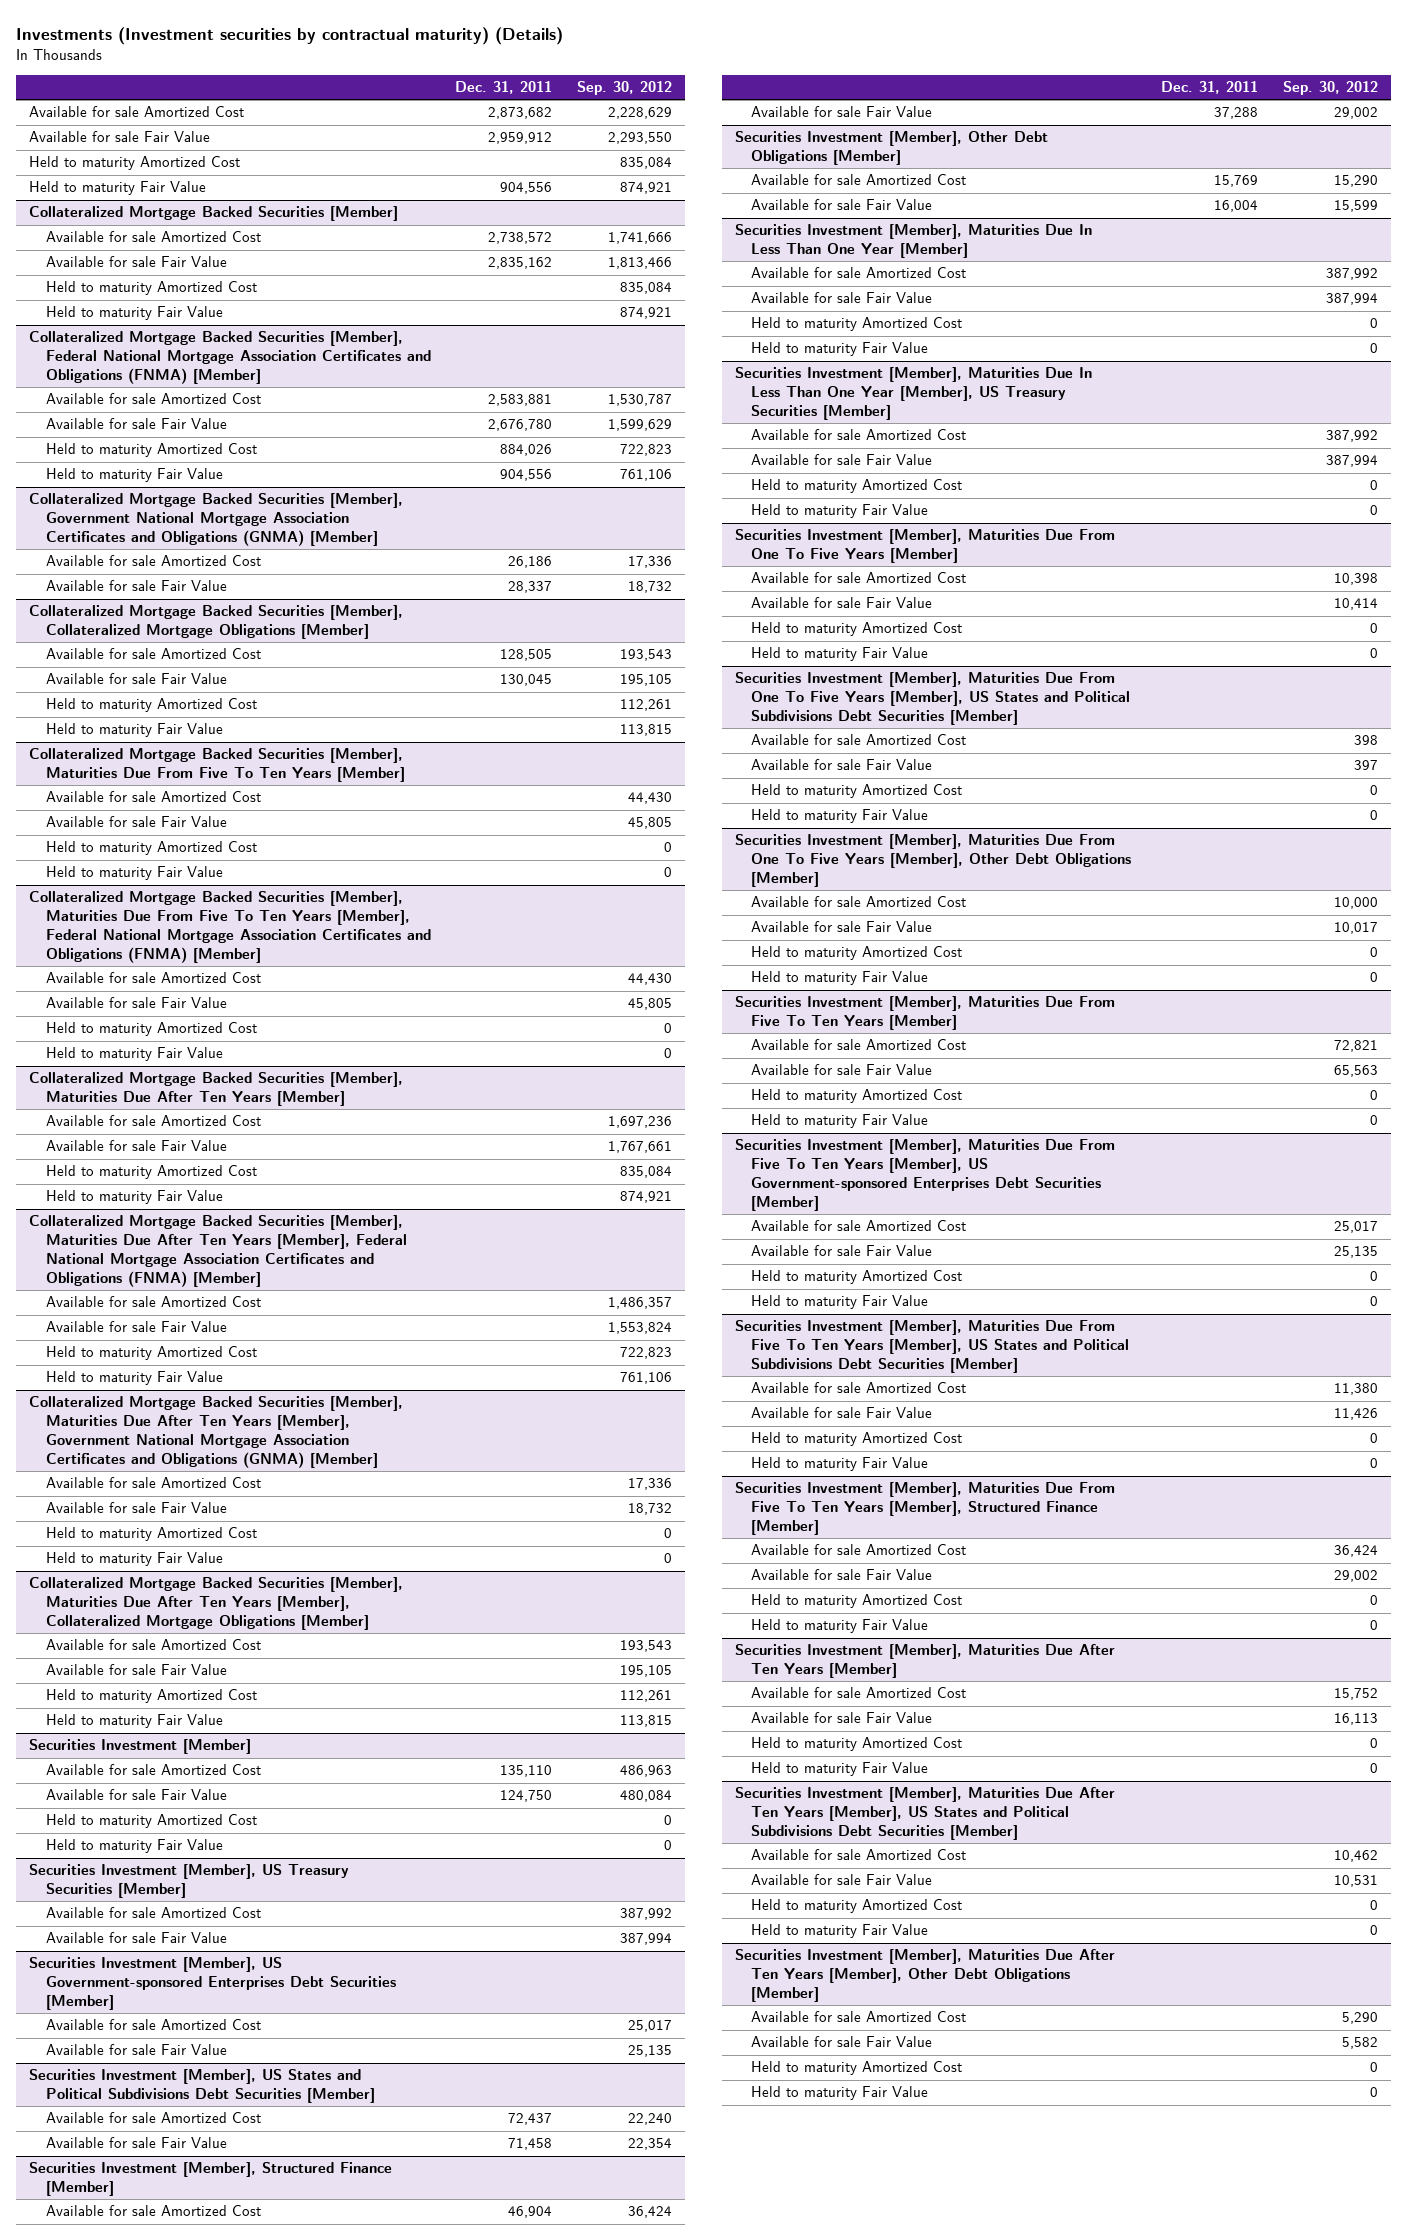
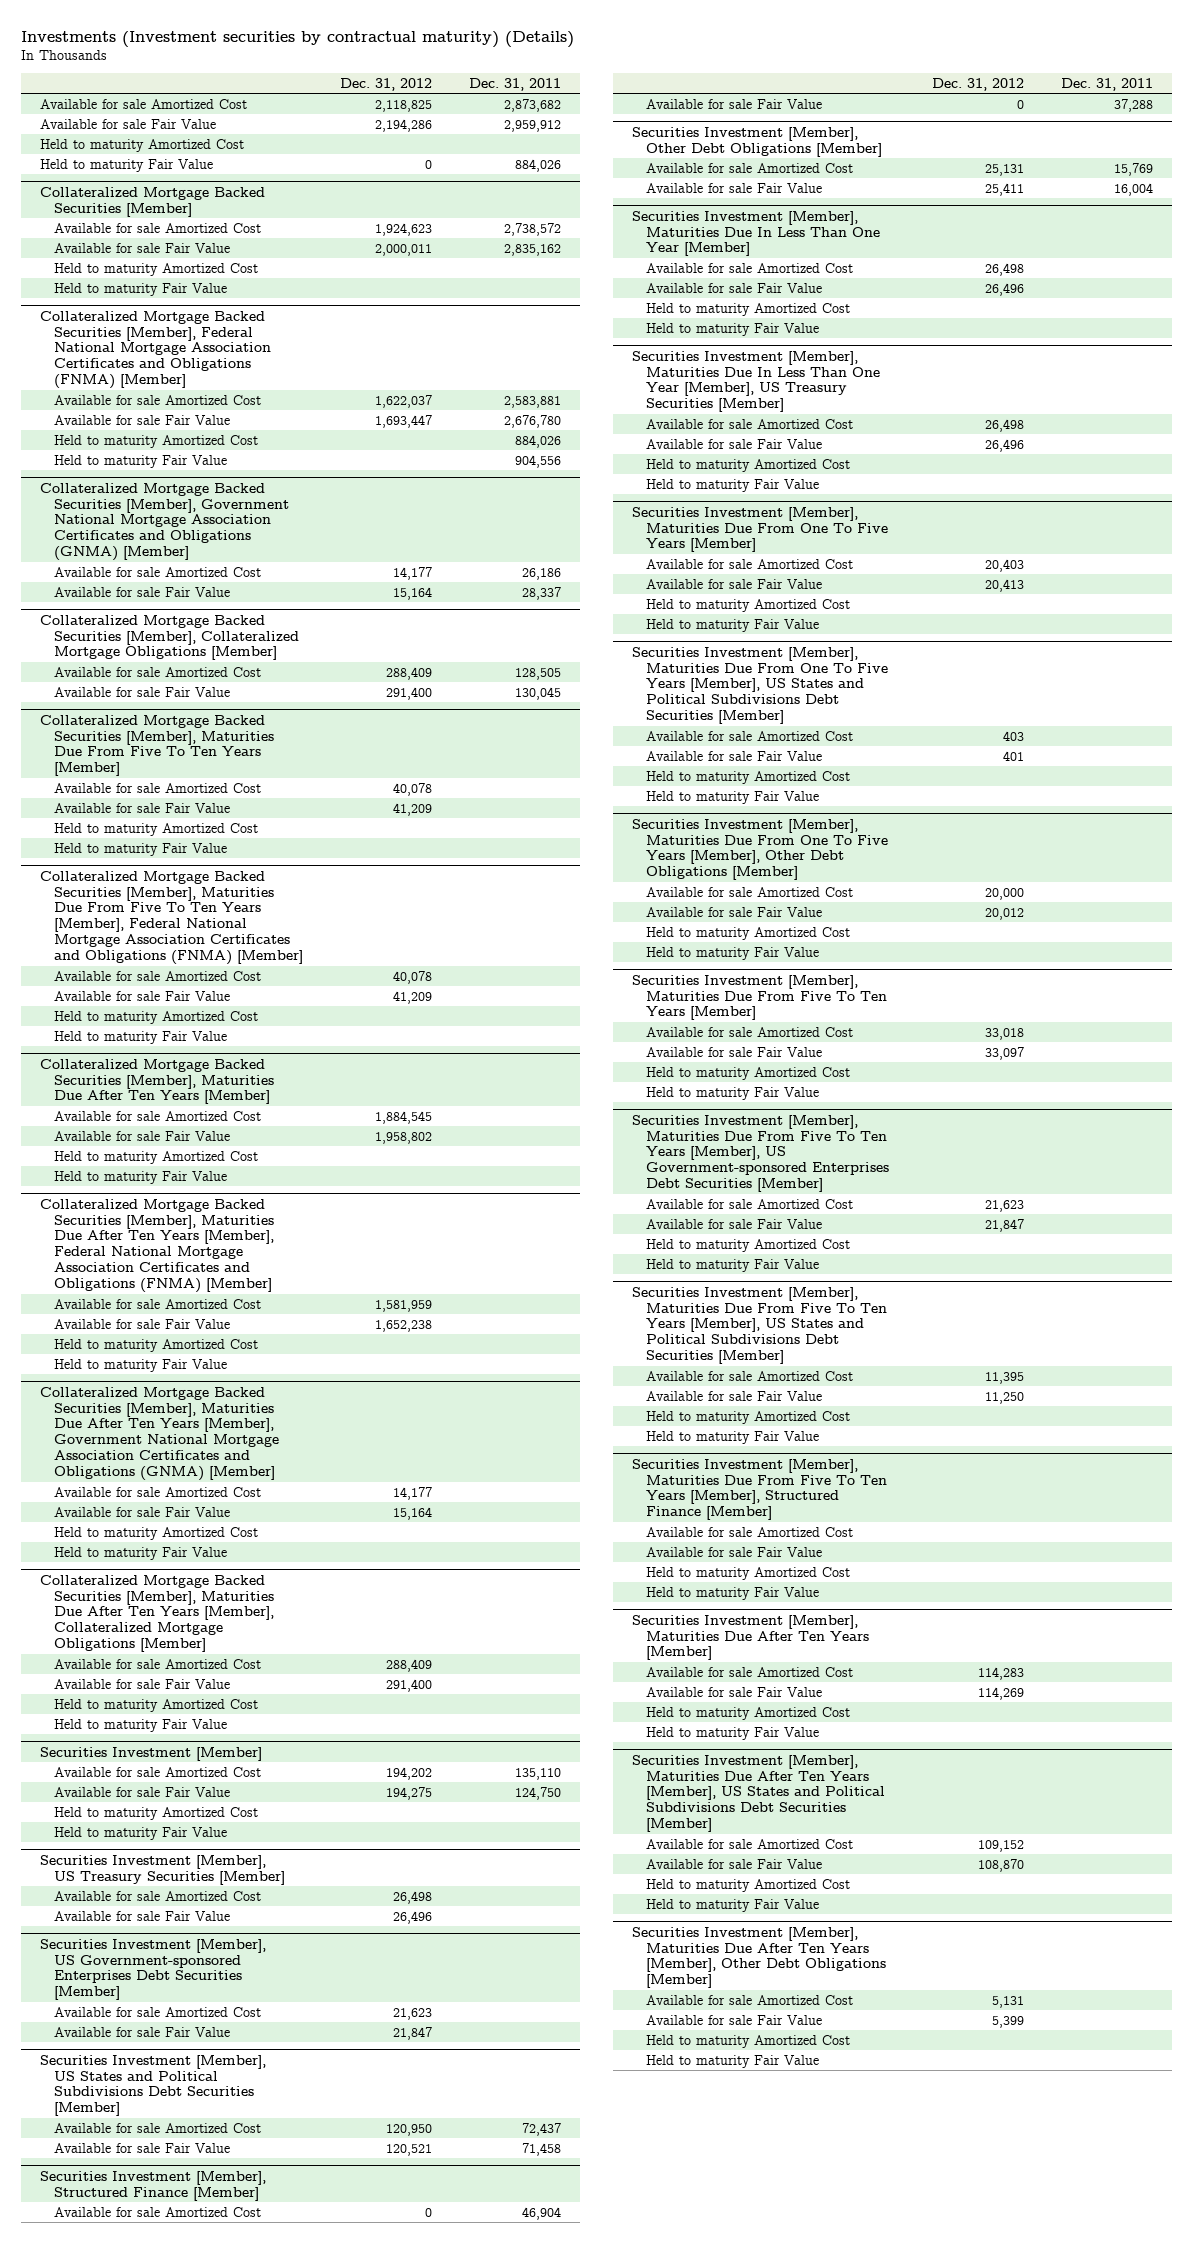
- | Dec. 31, 2011 | Sep. 30, 2012
+ | Dec. 31, 2012 | Dec. 31, 2011
- Held to maturity Fair Value | 904,556 | 874,921
+ Held to maturity Fair Value | 0 | 884,026
@ Collateralized Mortgage Backed Securities [Member], Collateralized Mortgage Obligations [Member]
- Held to maturity Amortized Cost | | 112,261
- Held to maturity Fair Value | | 113,815

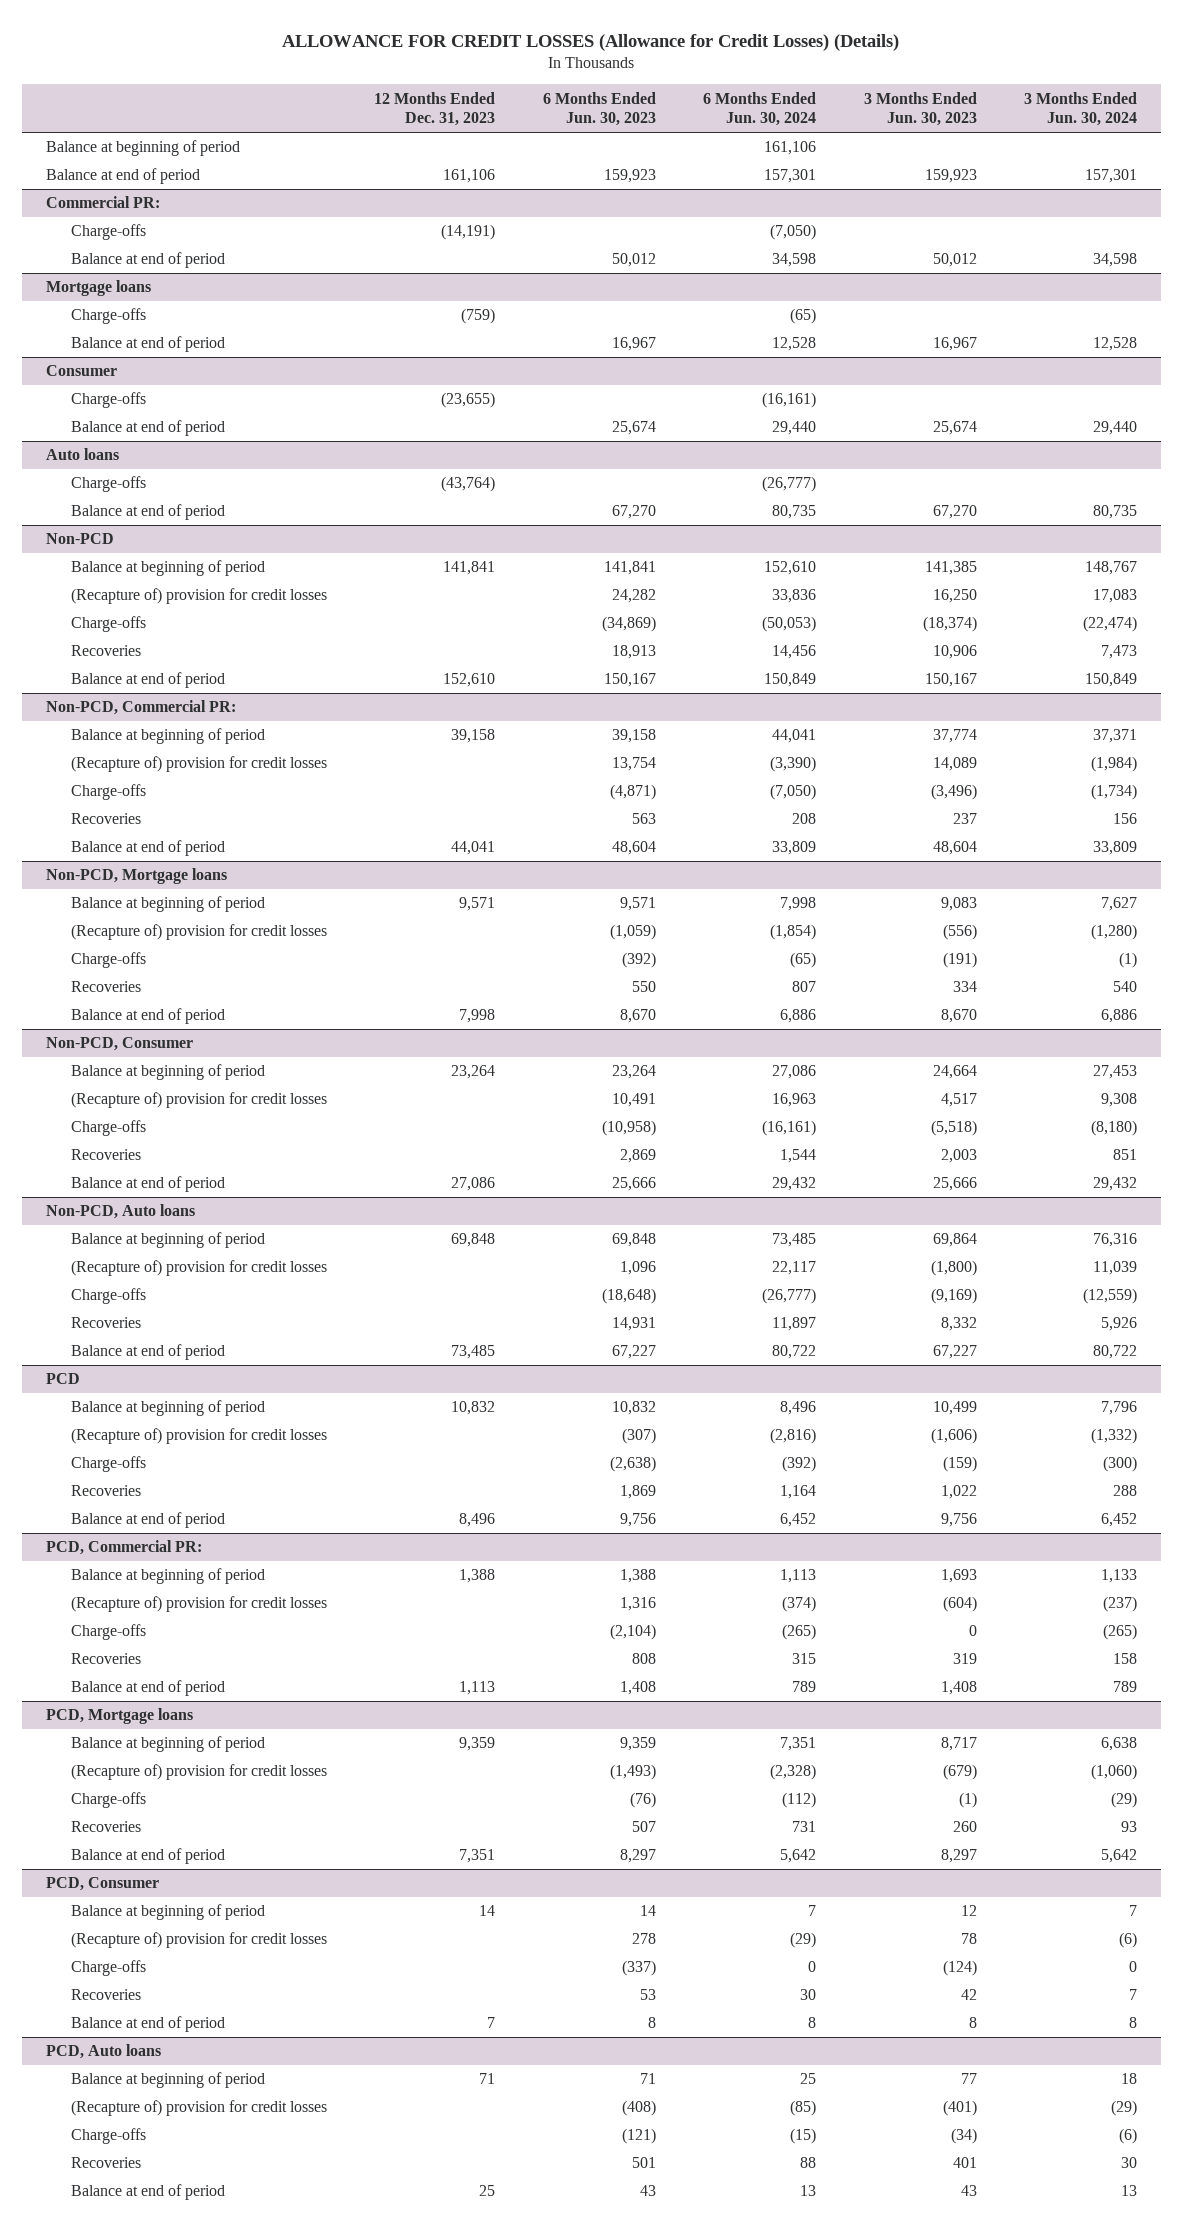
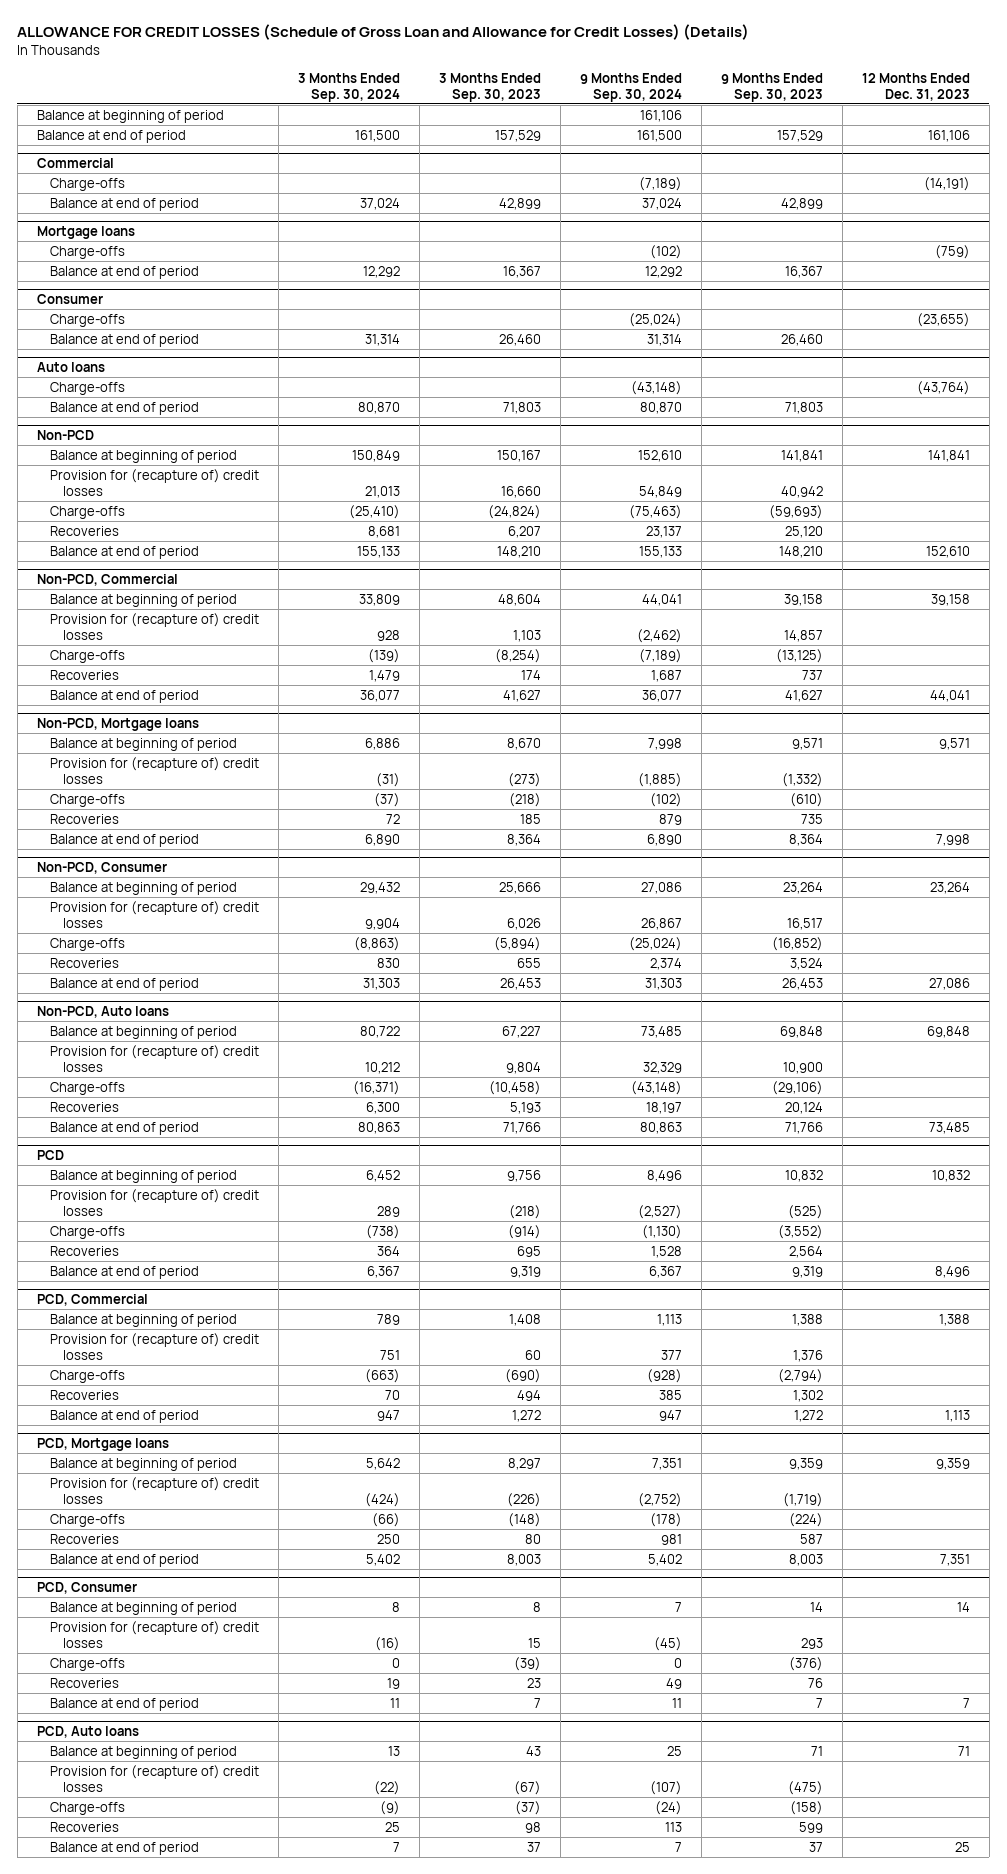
- ALLOWANCE FOR CREDIT LOSSES (Allowance for Credit Losses) (Details)
+ ALLOWANCE FOR CREDIT LOSSES (Schedule of Gross Loan and Allowance for Credit Losses) (Details)
- | 12 Months Ended Dec. 31, 2023 | 6 Months Ended Jun. 30, 2023 | 6 Months Ended Jun. 30, 2024 | 3 Months Ended Jun. 30, 2023 | 3 Months Ended Jun. 30, 2024
+ | 3 Months Ended Sep. 30, 2024 | 3 Months Ended Sep. 30, 2023 | 9 Months Ended Sep. 30, 2024 | 9 Months Ended Sep. 30, 2023 | 12 Months Ended Dec. 31, 2023
- Commercial PR:
+ Commercial
@ Non-PCD
- (Recapture of) provision for credit losses | | 24,282 | 33,836 | 16,250 | 17,083
+ Provision for (recapture of) credit losses | 21,013 | 16,660 | 54,849 | 40,942 |
- Non-PCD, Commercial PR:
+ Non-PCD, Commercial
- (Recapture of) provision for credit losses | | 13,754 | (3,390) | 14,089 | (1,984)
+ Provision for (recapture of) credit losses | 928 | 1,103 | (2,462) | 14,857 |
@ Non-PCD, Mortgage loans
- (Recapture of) provision for credit losses | | (1,059) | (1,854) | (556) | (1,280)
+ Provision for (recapture of) credit losses | (31) | (273) | (1,885) | (1,332) |
@ Non-PCD, Consumer
- (Recapture of) provision for credit losses | | 10,491 | 16,963 | 4,517 | 9,308
+ Provision for (recapture of) credit losses | 9,904 | 6,026 | 26,867 | 16,517 |
@ Non-PCD, Auto loans
- (Recapture of) provision for credit losses | | 1,096 | 22,117 | (1,800) | 11,039
+ Provision for (recapture of) credit losses | 10,212 | 9,804 | 32,329 | 10,900 |
@ PCD
- (Recapture of) provision for credit losses | | (307) | (2,816) | (1,606) | (1,332)
+ Provision for (recapture of) credit losses | 289 | (218) | (2,527) | (525) |
- PCD, Commercial PR:
+ PCD, Commercial
- (Recapture of) provision for credit losses | | 1,316 | (374) | (604) | (237)
+ Provision for (recapture of) credit losses | 751 | 60 | 377 | 1,376 |
@ PCD, Mortgage loans
- (Recapture of) provision for credit losses | | (1,493) | (2,328) | (679) | (1,060)
+ Provision for (recapture of) credit losses | (424) | (226) | (2,752) | (1,719) |
@ PCD, Consumer
- (Recapture of) provision for credit losses | | 278 | (29) | 78 | (6)
+ Provision for (recapture of) credit losses | (16) | 15 | (45) | 293 |
@ PCD, Auto loans
- (Recapture of) provision for credit losses | | (408) | (85) | (401) | (29)
+ Provision for (recapture of) credit losses | (22) | (67) | (107) | (475) |

